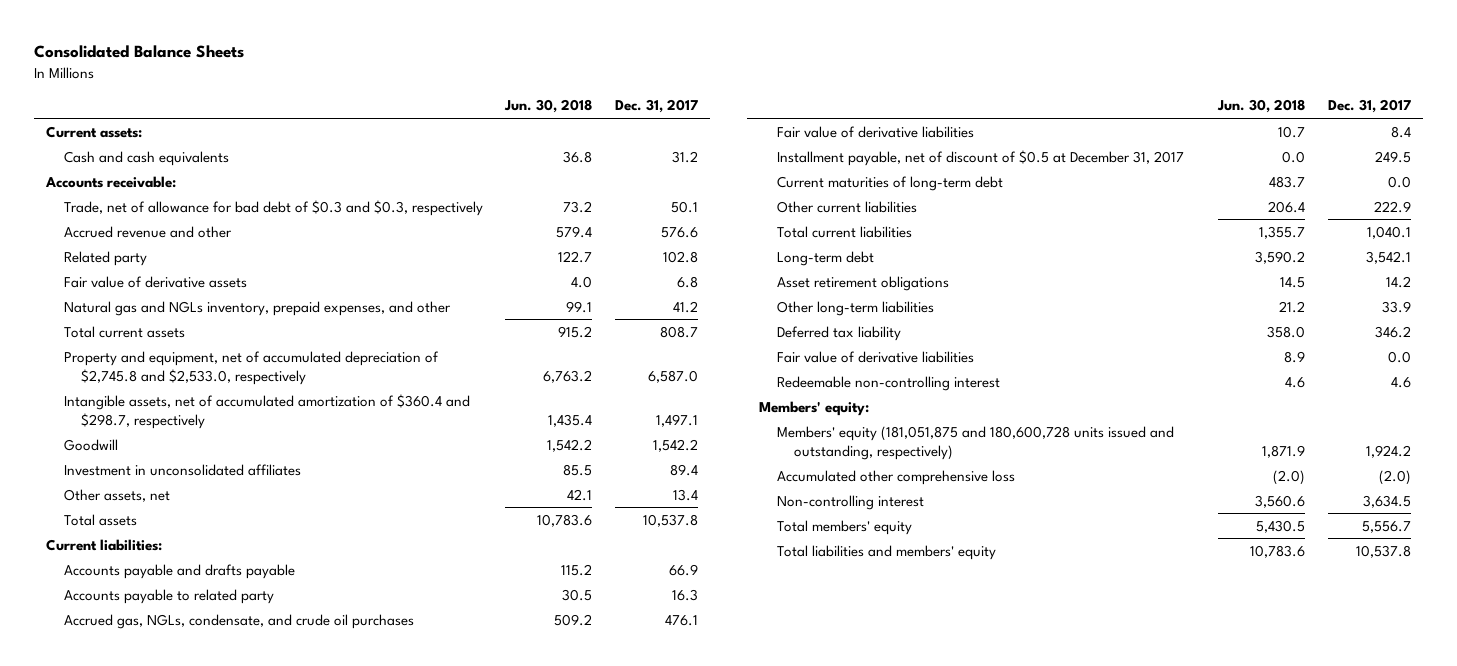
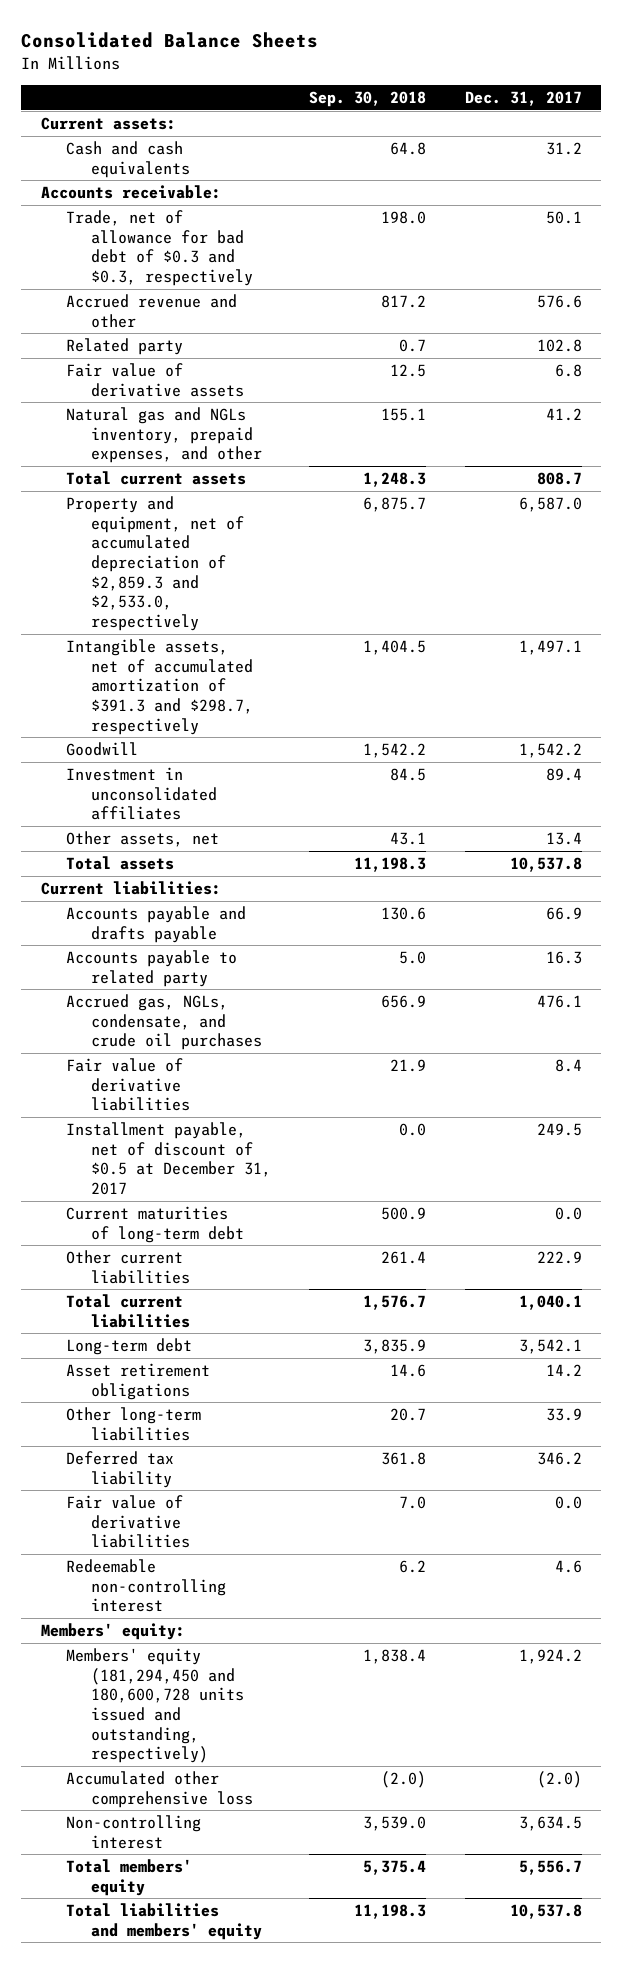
- | Jun. 30, 2018 | Dec. 31, 2017
+ | Sep. 30, 2018 | Dec. 31, 2017
- Property and equipment, net of accumulated depreciation of $2,745.8 and $2,533.0, respectively | 6,763.2 | 6,587.0
- Intangible assets, net of accumulated amortization of $360.4 and $298.7, respectively | 1,435.4 | 1,497.1
+ Property and equipment, net of accumulated depreciation of $2,859.3 and $2,533.0, respectively | 6,875.7 | 6,587.0
+ Intangible assets, net of accumulated amortization of $391.3 and $298.7, respectively | 1,404.5 | 1,497.1
- Members' equity (181,051,875 and 180,600,728 units issued and outstanding, respectively) | 1,871.9 | 1,924.2
+ Members' equity (181,294,450 and 180,600,728 units issued and outstanding, respectively) | 1,838.4 | 1,924.2

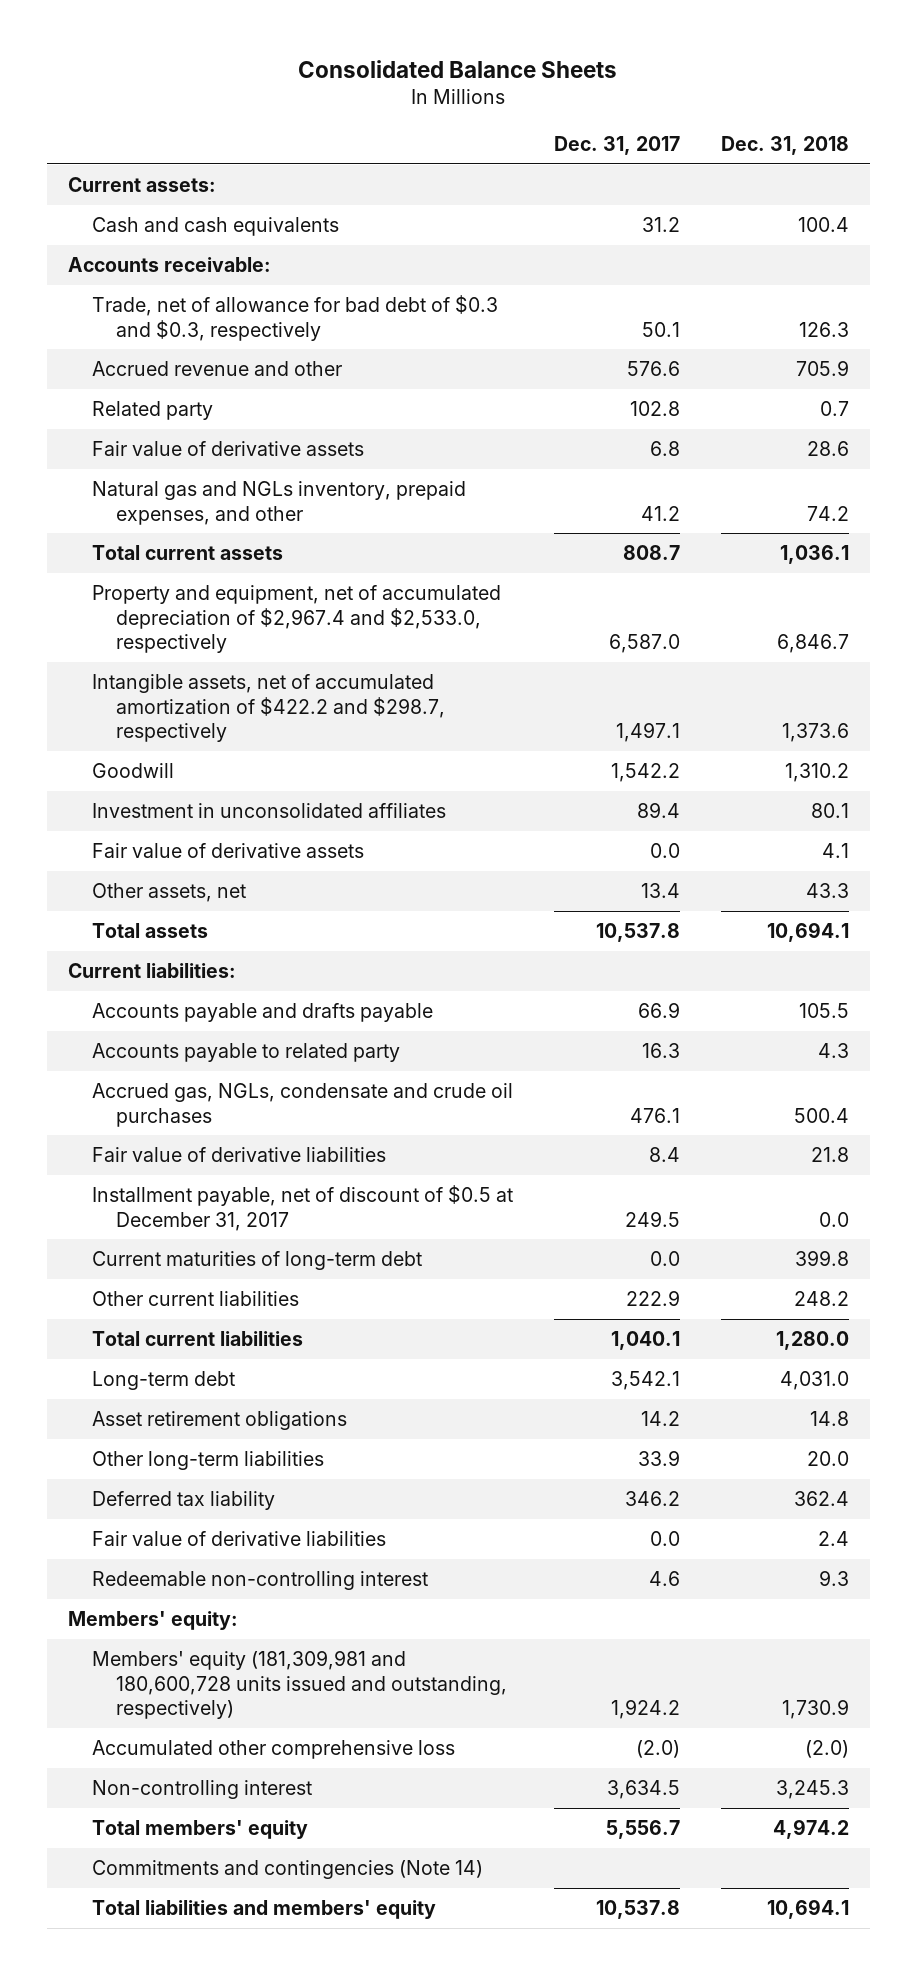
- | Sep. 30, 2018 | Dec. 31, 2017
+ | Dec. 31, 2017 | Dec. 31, 2018
- Property and equipment, net of accumulated depreciation of $2,859.3 and $2,533.0, respectively | 6,875.7 | 6,587.0
- Intangible assets, net of accumulated amortization of $391.3 and $298.7, respectively | 1,404.5 | 1,497.1
+ Property and equipment, net of accumulated depreciation of $2,967.4 and $2,533.0, respectively | 6,587.0 | 6,846.7
+ Intangible assets, net of accumulated amortization of $422.2 and $298.7, respectively | 1,497.1 | 1,373.6
+ Fair value of derivative assets | 0.0 | 4.1
- Accrued gas, NGLs, condensate, and crude oil purchases | 656.9 | 476.1
+ Accrued gas, NGLs, condensate and crude oil purchases | 476.1 | 500.4
- Members' equity (181,294,450 and 180,600,728 units issued and outstanding, respectively) | 1,838.4 | 1,924.2
+ Members' equity (181,309,981 and 180,600,728 units issued and outstanding, respectively) | 1,924.2 | 1,730.9
+ Commitments and contingencies (Note 14)

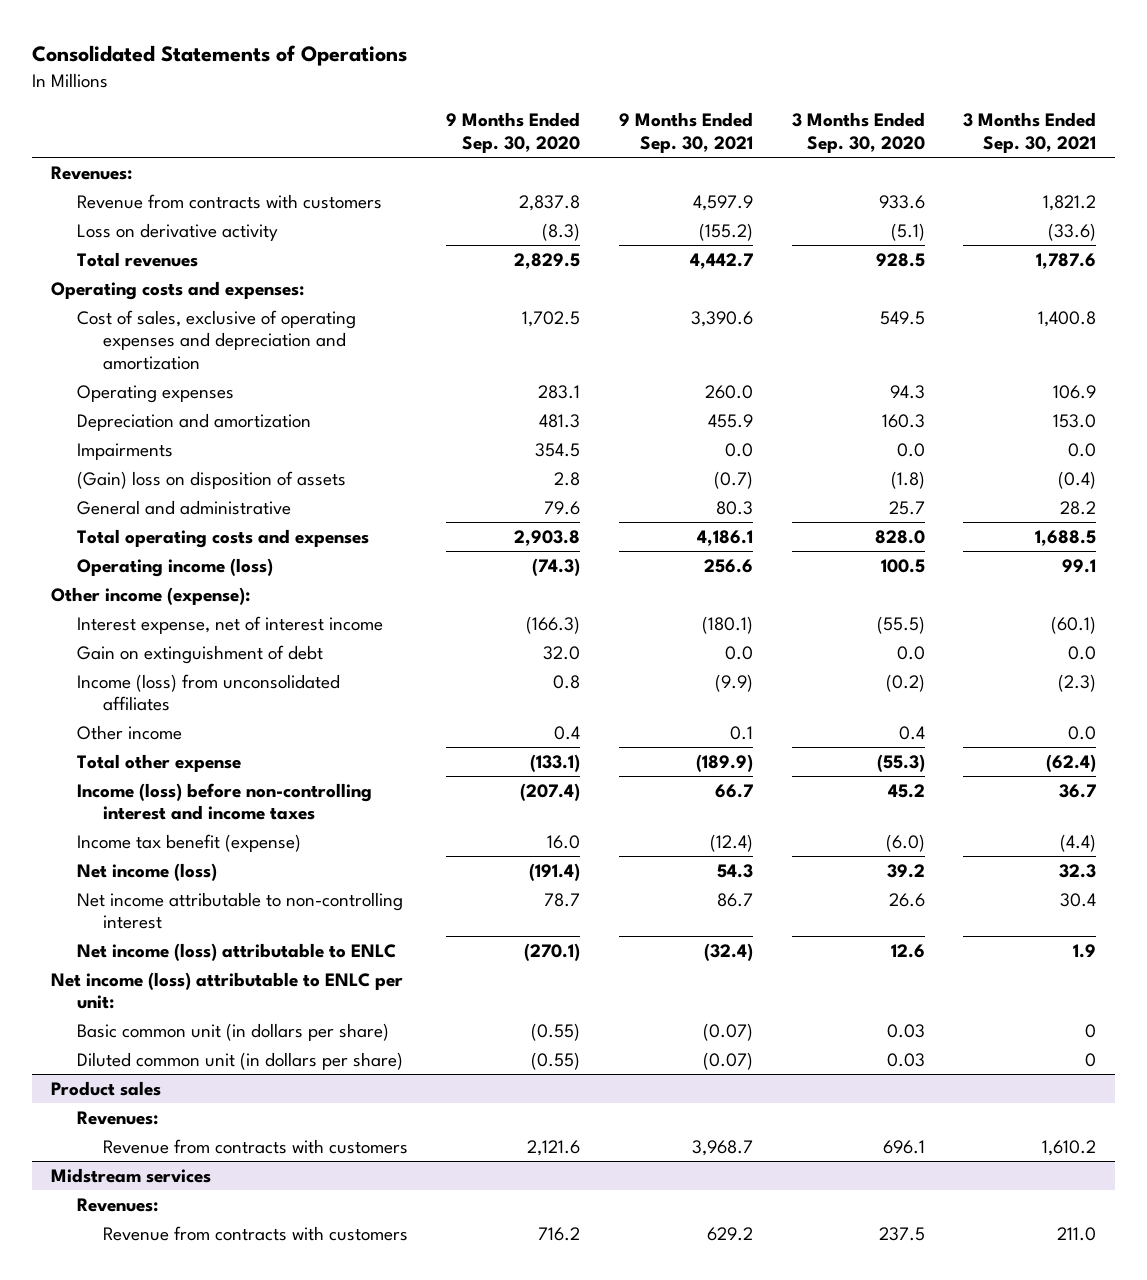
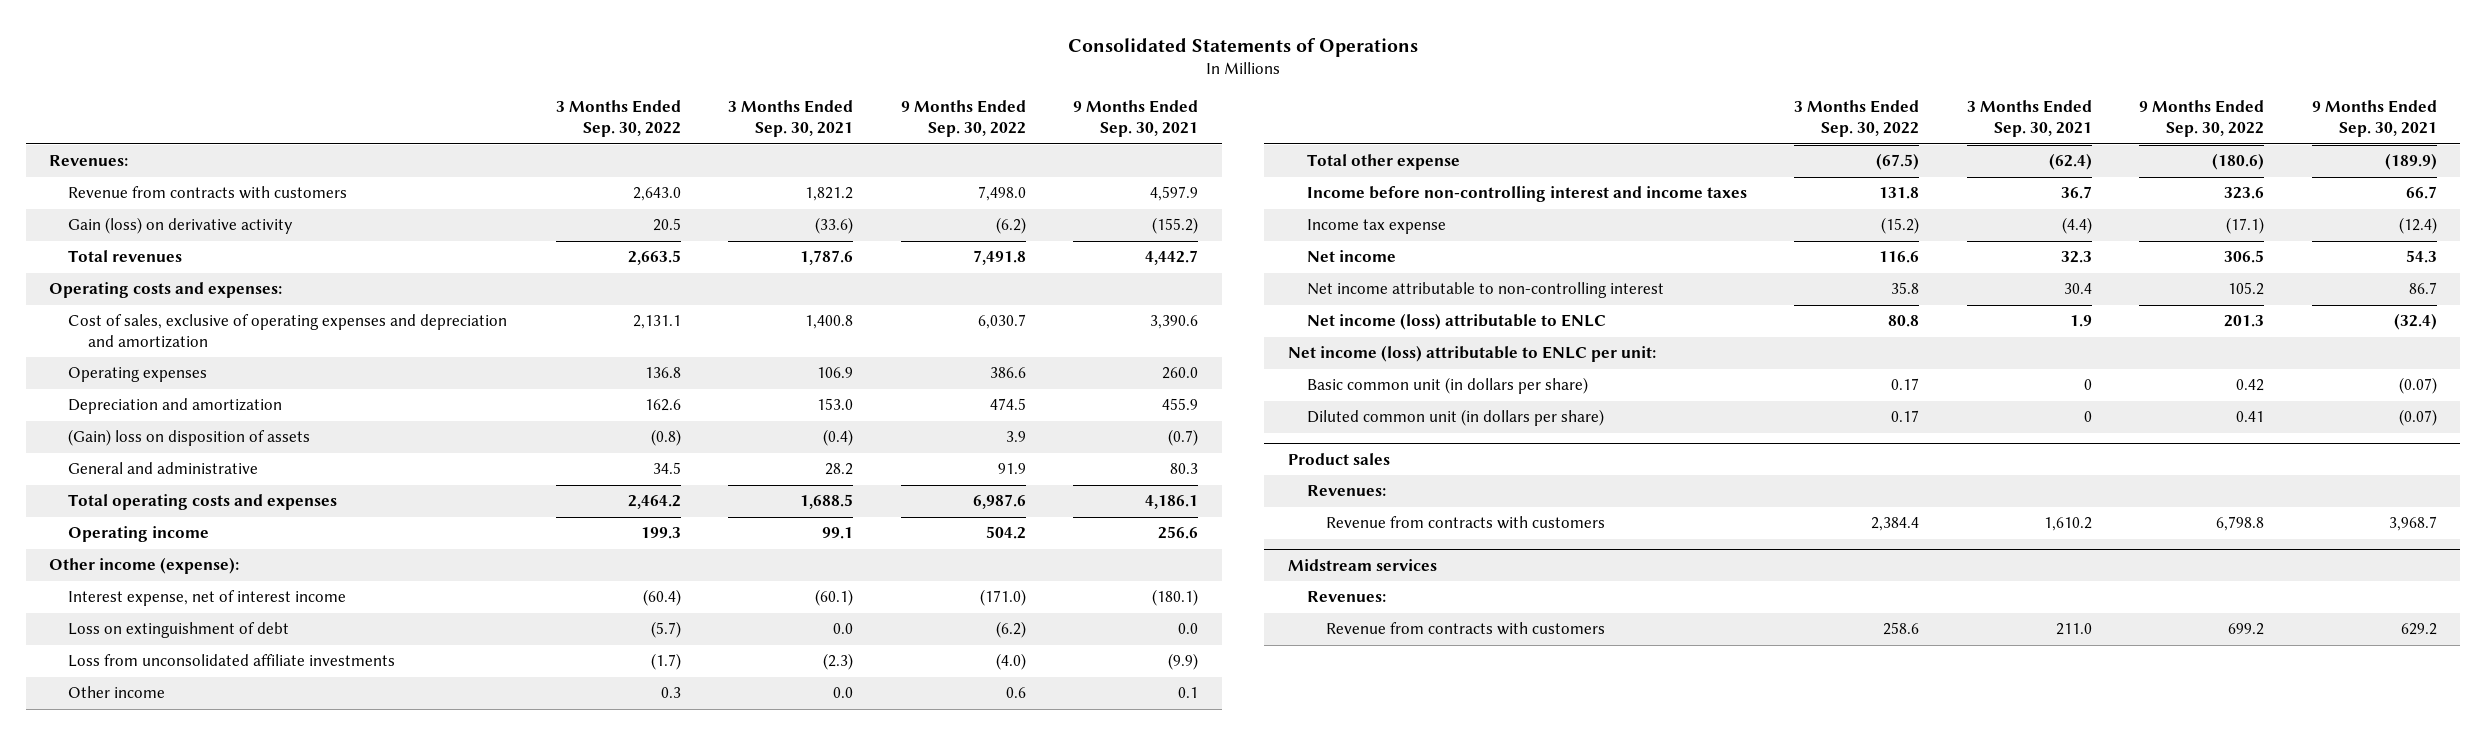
- | 9 Months Ended Sep. 30, 2020 | 9 Months Ended Sep. 30, 2021 | 3 Months Ended Sep. 30, 2020 | 3 Months Ended Sep. 30, 2021
+ | 3 Months Ended Sep. 30, 2022 | 3 Months Ended Sep. 30, 2021 | 9 Months Ended Sep. 30, 2022 | 9 Months Ended Sep. 30, 2021
- Loss on derivative activity | (8.3) | (155.2) | (5.1) | (33.6)
+ Gain (loss) on derivative activity | 20.5 | (33.6) | (6.2) | (155.2)
- Impairments | 354.5 | 0.0 | 0.0 | 0.0
- Operating income (loss) | (74.3) | 256.6 | 100.5 | 99.1
+ Operating income | 199.3 | 99.1 | 504.2 | 256.6
- Gain on extinguishment of debt | 32.0 | 0.0 | 0.0 | 0.0
- Income (loss) from unconsolidated affiliates | 0.8 | (9.9) | (0.2) | (2.3)
+ Loss on extinguishment of debt | (5.7) | 0.0 | (6.2) | 0.0
+ Loss from unconsolidated affiliate investments | (1.7) | (2.3) | (4.0) | (9.9)
- Income (loss) before non-controlling interest and income taxes | (207.4) | 66.7 | 45.2 | 36.7
- Income tax benefit (expense) | 16.0 | (12.4) | (6.0) | (4.4)
- Net income (loss) | (191.4) | 54.3 | 39.2 | 32.3
+ Income before non-controlling interest and income taxes | 131.8 | 36.7 | 323.6 | 66.7
+ Income tax expense | (15.2) | (4.4) | (17.1) | (12.4)
+ Net income | 116.6 | 32.3 | 306.5 | 54.3

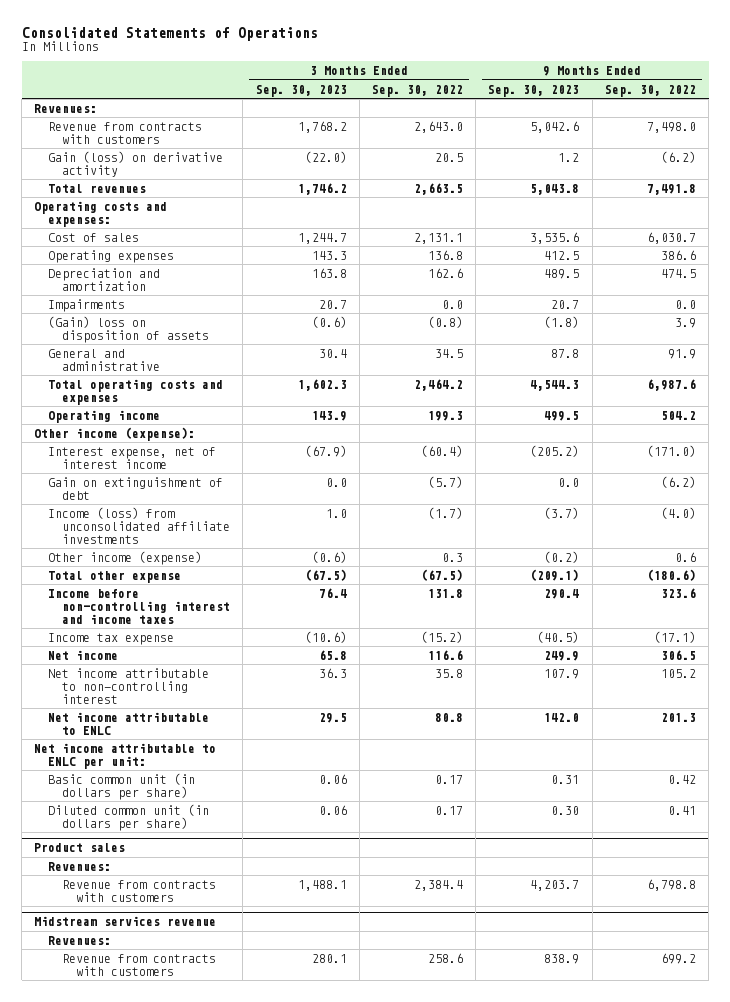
- | 3 Months Ended Sep. 30, 2022 | 3 Months Ended Sep. 30, 2021 | 9 Months Ended Sep. 30, 2022 | 9 Months Ended Sep. 30, 2021
+ | 3 Months Ended Sep. 30, 2023 | 3 Months Ended Sep. 30, 2022 | 9 Months Ended Sep. 30, 2023 | 9 Months Ended Sep. 30, 2022
- Cost of sales, exclusive of operating expenses and depreciation and amortization | 2,131.1 | 1,400.8 | 6,030.7 | 3,390.6
+ Cost of sales | 1,244.7 | 2,131.1 | 3,535.6 | 6,030.7
+ Impairments | 20.7 | 0.0 | 20.7 | 0.0
- Loss on extinguishment of debt | (5.7) | 0.0 | (6.2) | 0.0
- Loss from unconsolidated affiliate investments | (1.7) | (2.3) | (4.0) | (9.9)
- Other income | 0.3 | 0.0 | 0.6 | 0.1
+ Gain on extinguishment of debt | 0.0 | (5.7) | 0.0 | (6.2)
+ Income (loss) from unconsolidated affiliate investments | 1.0 | (1.7) | (3.7) | (4.0)
+ Other income (expense) | (0.6) | 0.3 | (0.2) | 0.6
- Net income (loss) attributable to ENLC | 80.8 | 1.9 | 201.3 | (32.4)
- Net income (loss) attributable to ENLC per unit:
+ Net income attributable to ENLC | 29.5 | 80.8 | 142.0 | 201.3
+ Net income attributable to ENLC per unit:
- Midstream services
+ Midstream services revenue

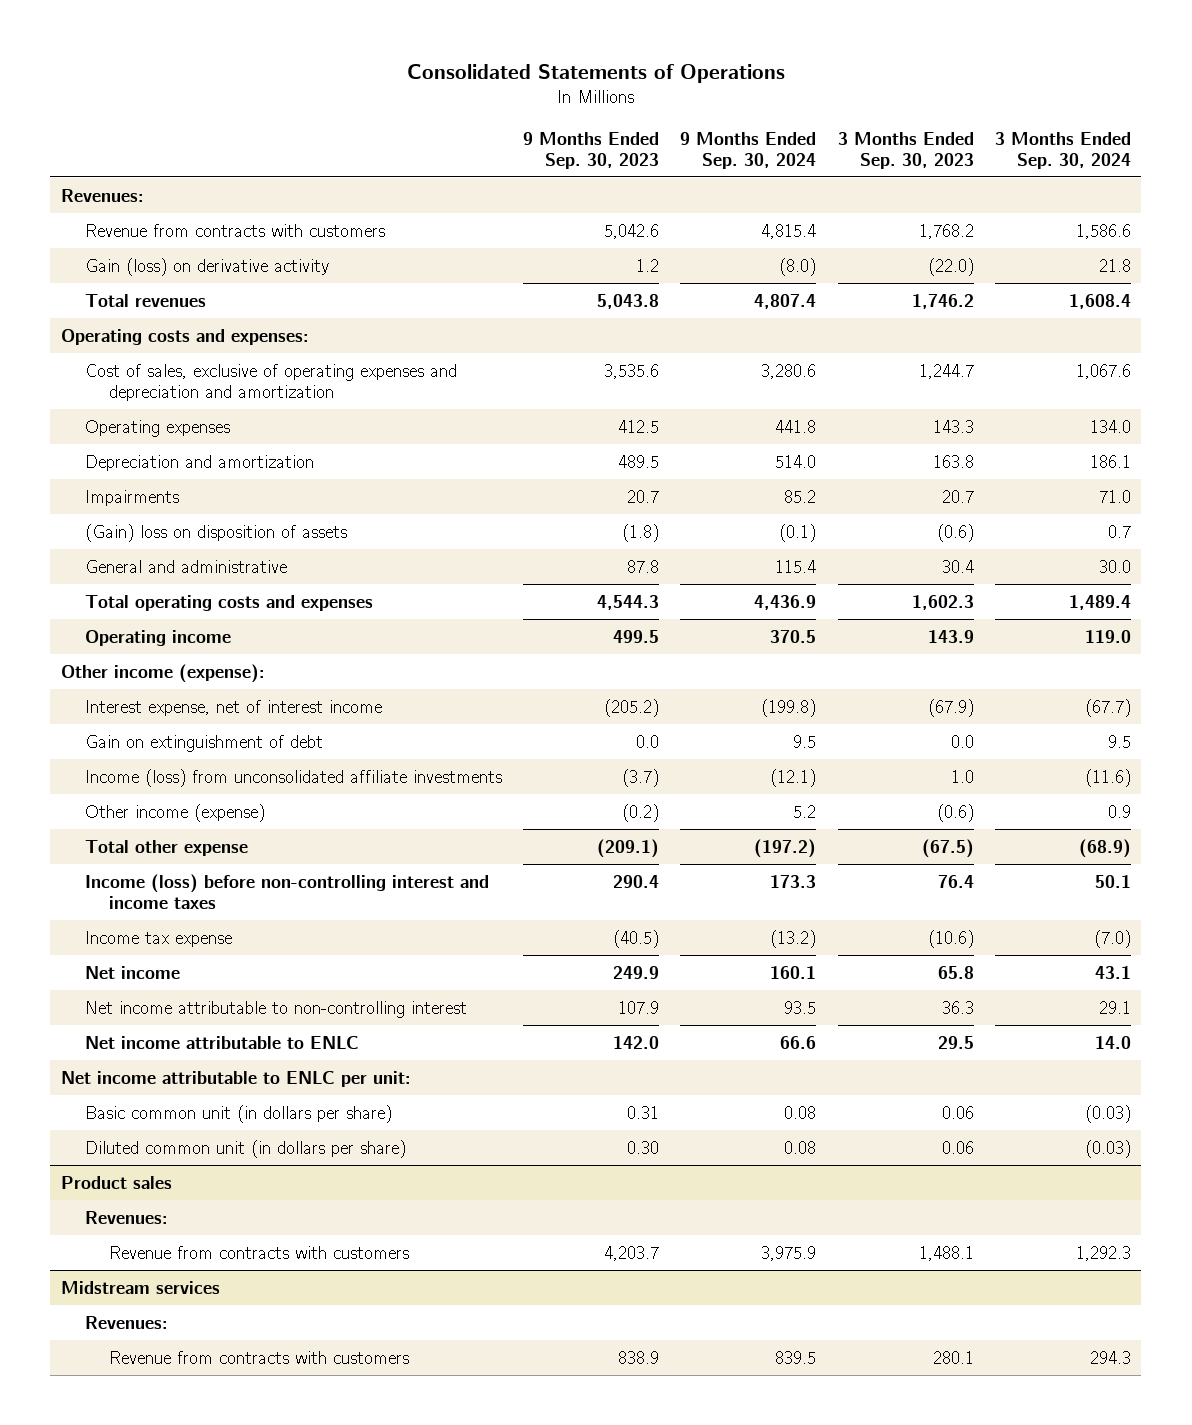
- | 3 Months Ended Sep. 30, 2023 | 3 Months Ended Sep. 30, 2022 | 9 Months Ended Sep. 30, 2023 | 9 Months Ended Sep. 30, 2022
+ | 9 Months Ended Sep. 30, 2023 | 9 Months Ended Sep. 30, 2024 | 3 Months Ended Sep. 30, 2023 | 3 Months Ended Sep. 30, 2024
- Cost of sales | 1,244.7 | 2,131.1 | 3,535.6 | 6,030.7
+ Cost of sales, exclusive of operating expenses and depreciation and amortization | 3,535.6 | 3,280.6 | 1,244.7 | 1,067.6
- Income before non-controlling interest and income taxes | 76.4 | 131.8 | 290.4 | 323.6
+ Income (loss) before non-controlling interest and income taxes | 290.4 | 173.3 | 76.4 | 50.1
- Midstream services revenue
+ Midstream services

